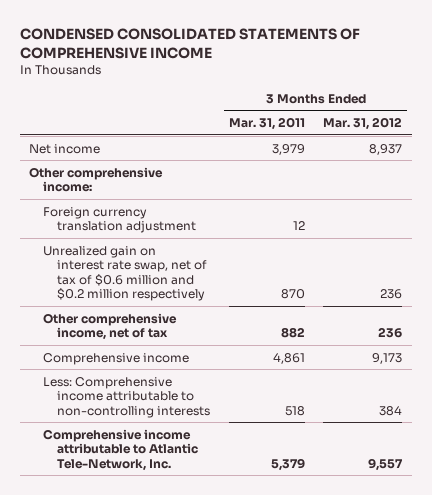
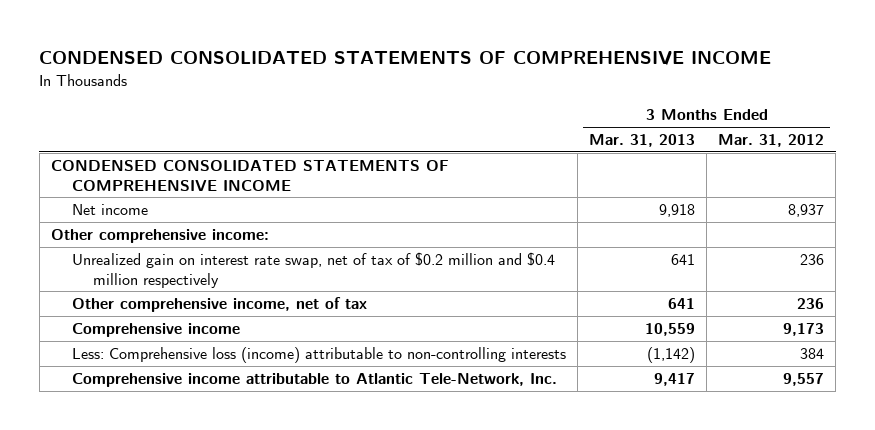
- | 3 Months Ended Mar. 31, 2011 | 3 Months Ended Mar. 31, 2012
+ | 3 Months Ended Mar. 31, 2013 | 3 Months Ended Mar. 31, 2012
+ CONDENSED CONSOLIDATED STATEMENTS OF COMPREHENSIVE INCOME
- Foreign currency translation adjustment | 12 |
- Unrealized gain on interest rate swap, net of tax of $0.6 million and $0.2 million respectively | 870 | 236
+ Unrealized gain on interest rate swap, net of tax of $0.2 million and $0.4 million respectively | 641 | 236
- Less: Comprehensive income attributable to non-controlling interests | 518 | 384
+ Less: Comprehensive loss (income) attributable to non-controlling interests | (1,142) | 384

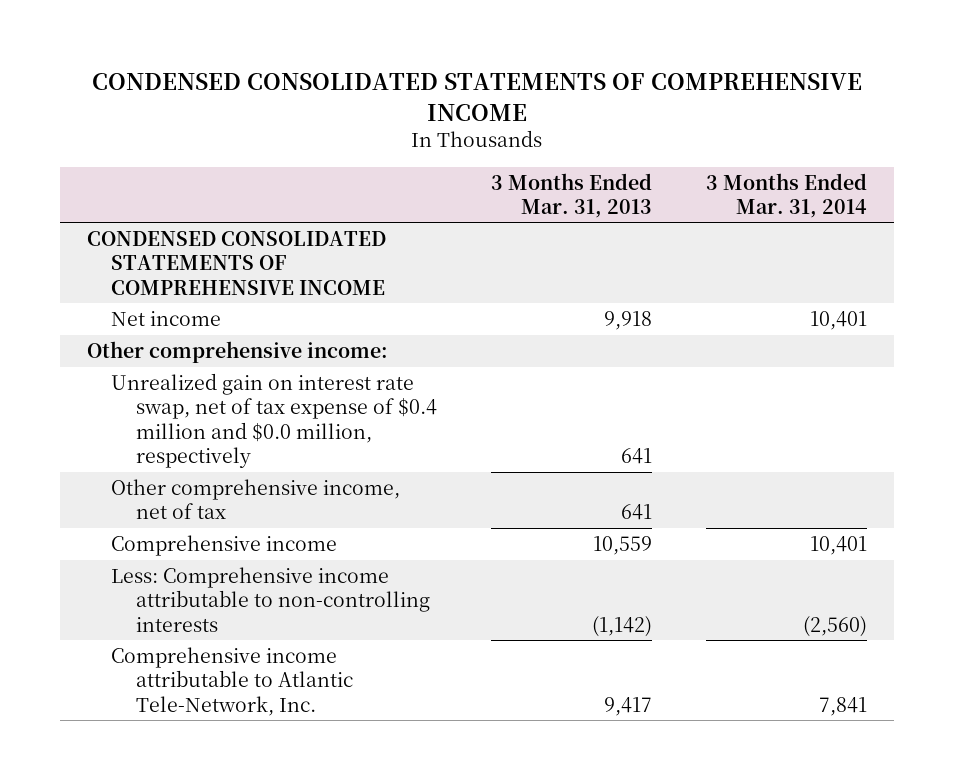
- | 3 Months Ended Mar. 31, 2013 | 3 Months Ended Mar. 31, 2012
+ | 3 Months Ended Mar. 31, 2013 | 3 Months Ended Mar. 31, 2014
- Unrealized gain on interest rate swap, net of tax of $0.2 million and $0.4 million respectively | 641 | 236
+ Unrealized gain on interest rate swap, net of tax expense of $0.4 million and $0.0 million, respectively | 641 |
- Less: Comprehensive loss (income) attributable to non-controlling interests | (1,142) | 384
+ Less: Comprehensive income attributable to non-controlling interests | (1,142) | (2,560)

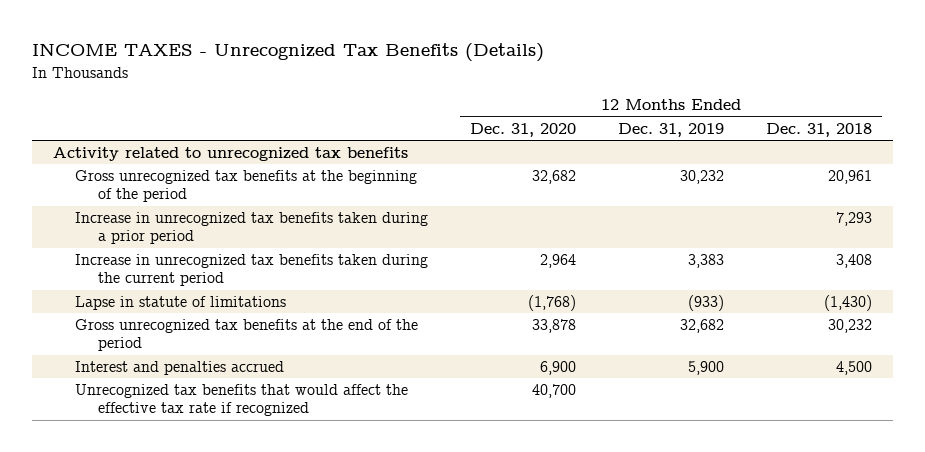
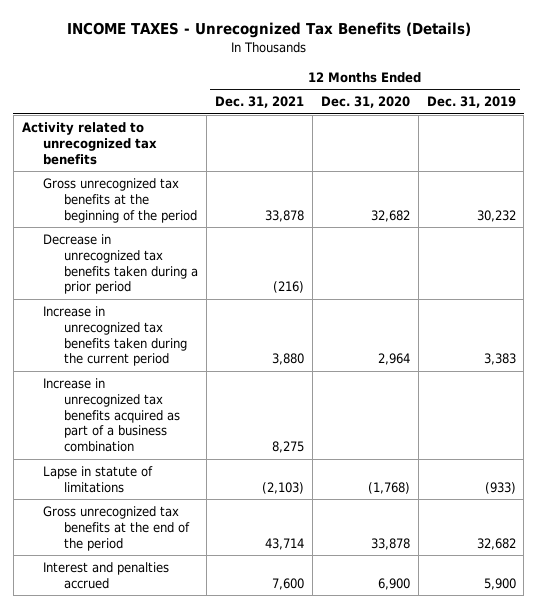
- | 12 Months Ended Dec. 31, 2020 | 12 Months Ended Dec. 31, 2019 | 12 Months Ended Dec. 31, 2018
+ | 12 Months Ended Dec. 31, 2021 | 12 Months Ended Dec. 31, 2020 | 12 Months Ended Dec. 31, 2019
- Increase in unrecognized tax benefits taken during a prior period | | | 7,293
+ Decrease in unrecognized tax benefits taken during a prior period | (216) | |
+ Increase in unrecognized tax benefits acquired as part of a business combination | 8,275 | |
- Unrecognized tax benefits that would affect the effective tax rate if recognized | 40,700 | |

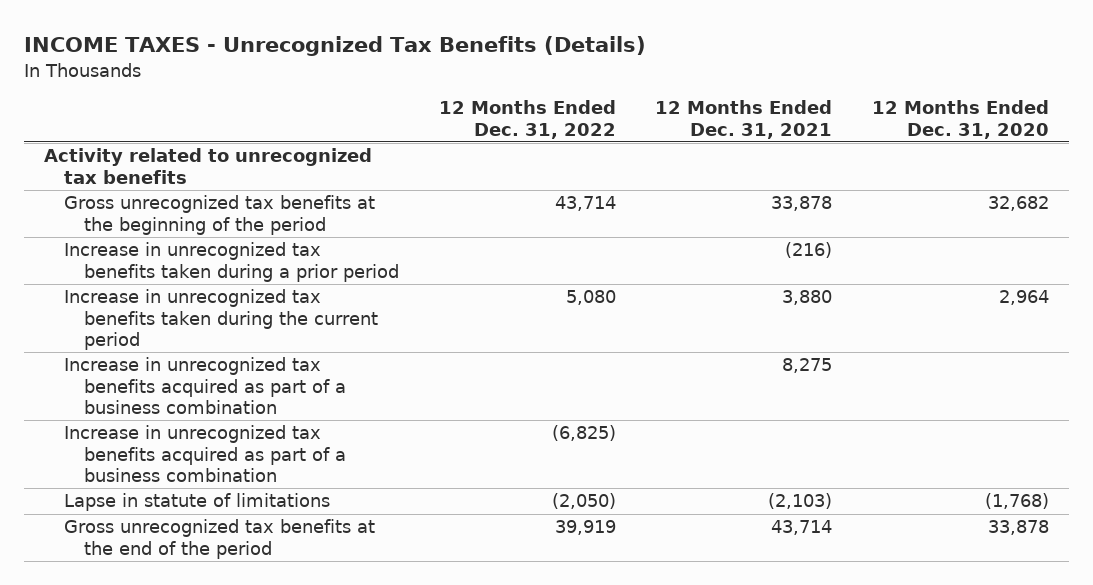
- | 12 Months Ended Dec. 31, 2021 | 12 Months Ended Dec. 31, 2020 | 12 Months Ended Dec. 31, 2019
+ | 12 Months Ended Dec. 31, 2022 | 12 Months Ended Dec. 31, 2021 | 12 Months Ended Dec. 31, 2020
- Decrease in unrecognized tax benefits taken during a prior period | (216) | |
+ Increase in unrecognized tax benefits taken during a prior period | | (216) |
+ Increase in unrecognized tax benefits acquired as part of a business combination | (6,825) | |
- Interest and penalties accrued | 7,600 | 6,900 | 5,900

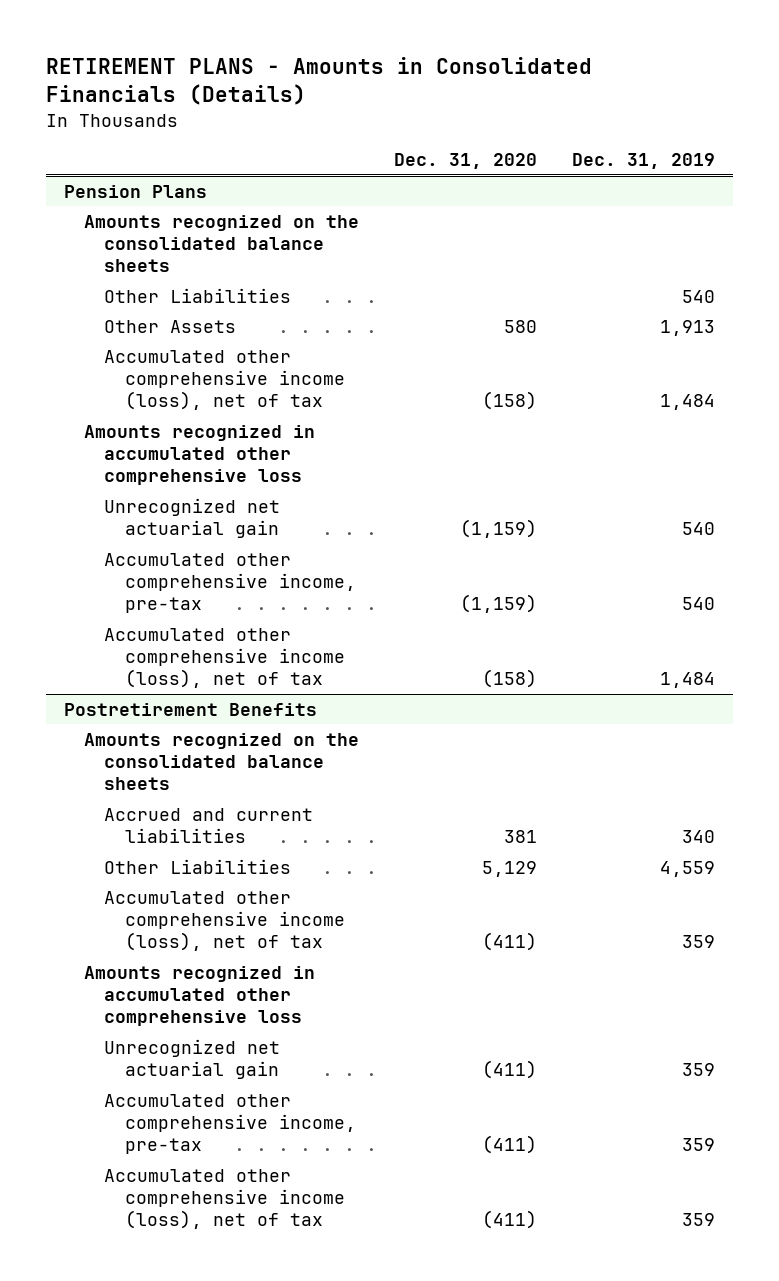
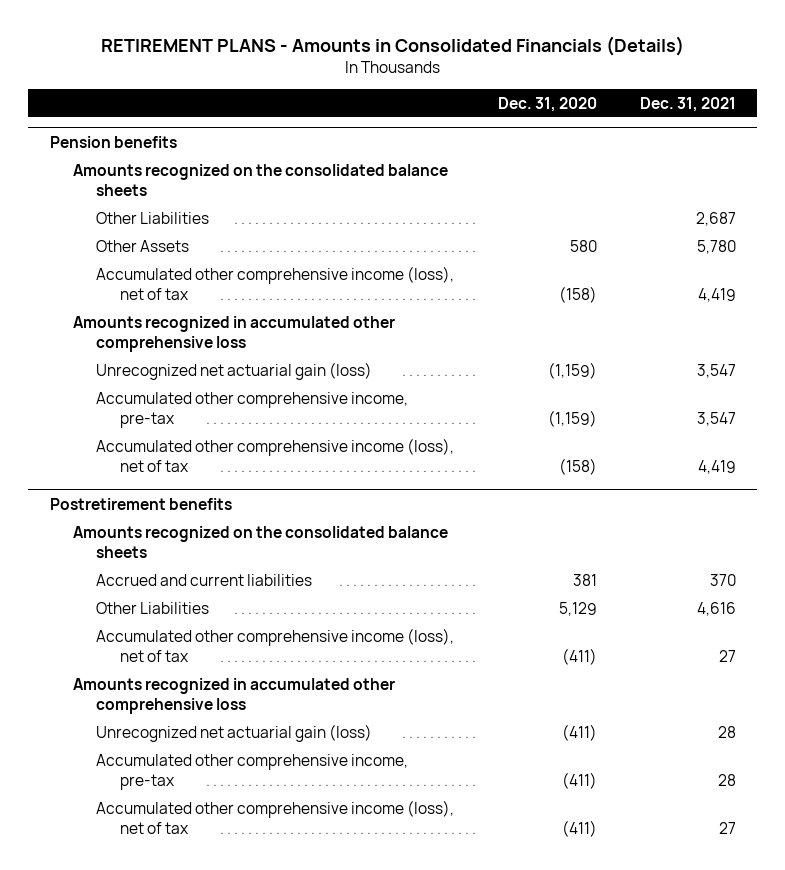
- | Dec. 31, 2020 | Dec. 31, 2019
+ | Dec. 31, 2020 | Dec. 31, 2021
- Pension Plans
+ Pension benefits
- Unrecognized net actuarial gain | (1,159) | 540
+ Unrecognized net actuarial gain (loss) | (1,159) | 3,547
- Postretirement Benefits
+ Postretirement benefits
- Unrecognized net actuarial gain | (411) | 359
+ Unrecognized net actuarial gain (loss) | (411) | 28

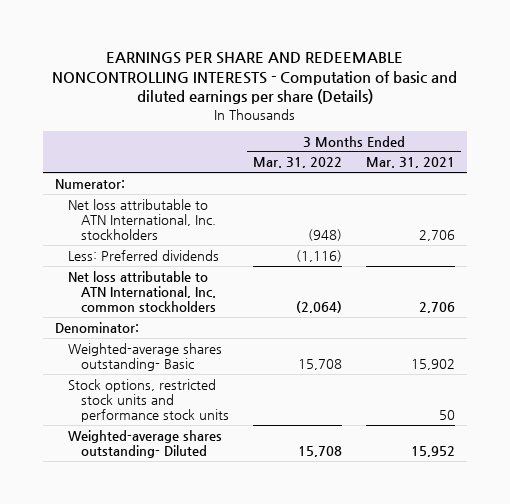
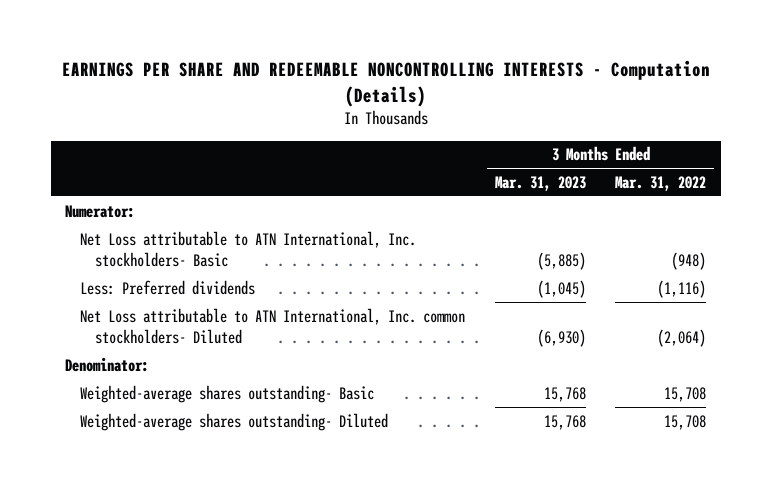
- EARNINGS PER SHARE AND REDEEMABLE NONCONTROLLING INTERESTS - Computation of basic and diluted earnings per share (Details)
+ EARNINGS PER SHARE AND REDEEMABLE NONCONTROLLING INTERESTS - Computation (Details)
- | 3 Months Ended Mar. 31, 2022 | 3 Months Ended Mar. 31, 2021
+ | 3 Months Ended Mar. 31, 2023 | 3 Months Ended Mar. 31, 2022
- Net loss attributable to ATN International, Inc. stockholders | (948) | 2,706
+ Net Loss attributable to ATN International, Inc. stockholders- Basic | (5,885) | (948)
- Net loss attributable to ATN International, Inc. common stockholders | (2,064) | 2,706
+ Net Loss attributable to ATN International, Inc. common stockholders- Diluted | (6,930) | (2,064)
- Stock options, restricted stock units and performance stock units | | 50

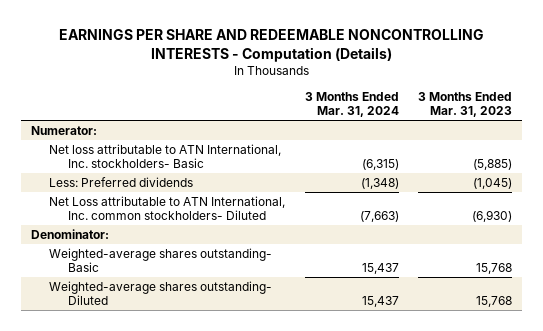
- | 3 Months Ended Mar. 31, 2023 | 3 Months Ended Mar. 31, 2022
+ | 3 Months Ended Mar. 31, 2024 | 3 Months Ended Mar. 31, 2023
- Net Loss attributable to ATN International, Inc. stockholders- Basic | (5,885) | (948)
+ Net loss attributable to ATN International, Inc. stockholders- Basic | (6,315) | (5,885)

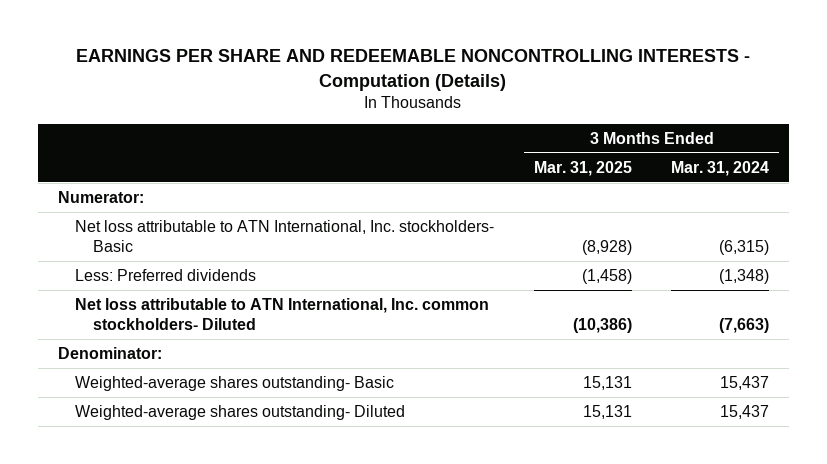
- | 3 Months Ended Mar. 31, 2024 | 3 Months Ended Mar. 31, 2023
+ | 3 Months Ended Mar. 31, 2025 | 3 Months Ended Mar. 31, 2024
- Net Loss attributable to ATN International, Inc. common stockholders- Diluted | (7,663) | (6,930)
+ Net loss attributable to ATN International, Inc. common stockholders- Diluted | (10,386) | (7,663)

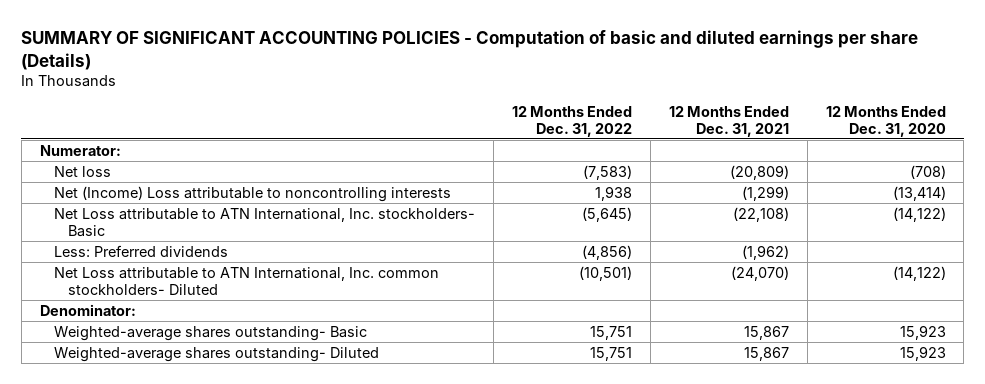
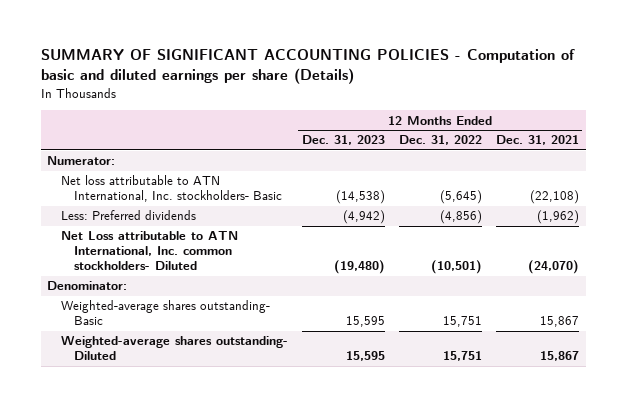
- | 12 Months Ended Dec. 31, 2022 | 12 Months Ended Dec. 31, 2021 | 12 Months Ended Dec. 31, 2020
+ | 12 Months Ended Dec. 31, 2023 | 12 Months Ended Dec. 31, 2022 | 12 Months Ended Dec. 31, 2021
- Net loss | (7,583) | (20,809) | (708)
- Net (Income) Loss attributable to noncontrolling interests | 1,938 | (1,299) | (13,414)
- Net Loss attributable to ATN International, Inc. stockholders- Basic | (5,645) | (22,108) | (14,122)
+ Net loss attributable to ATN International, Inc. stockholders- Basic | (14,538) | (5,645) | (22,108)

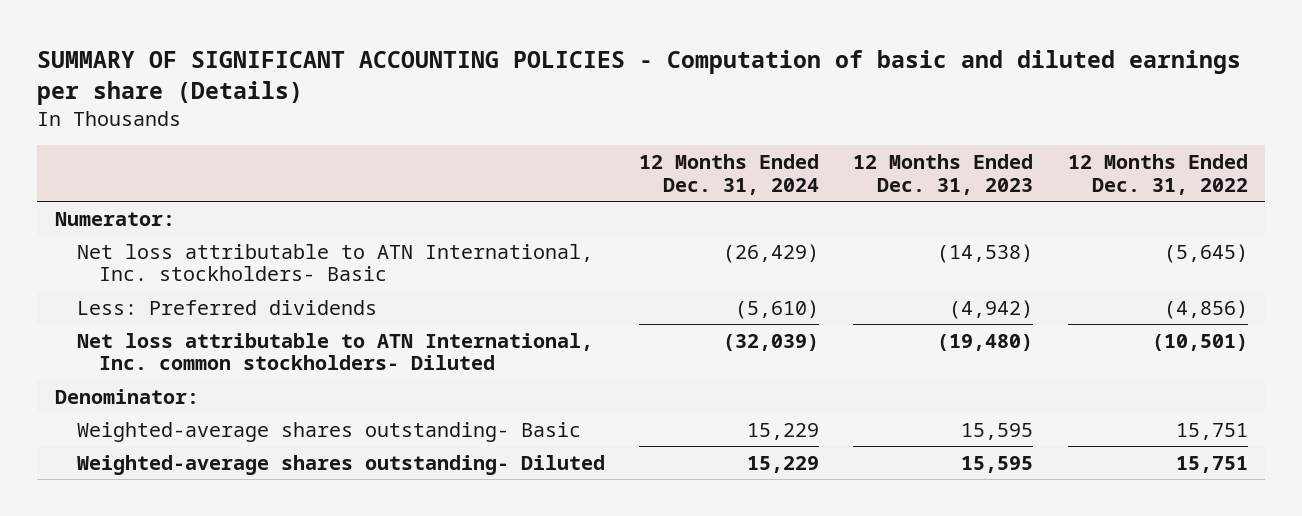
- | 12 Months Ended Dec. 31, 2023 | 12 Months Ended Dec. 31, 2022 | 12 Months Ended Dec. 31, 2021
+ | 12 Months Ended Dec. 31, 2024 | 12 Months Ended Dec. 31, 2023 | 12 Months Ended Dec. 31, 2022
- Net Loss attributable to ATN International, Inc. common stockholders- Diluted | (19,480) | (10,501) | (24,070)
+ Net loss attributable to ATN International, Inc. common stockholders- Diluted | (32,039) | (19,480) | (10,501)

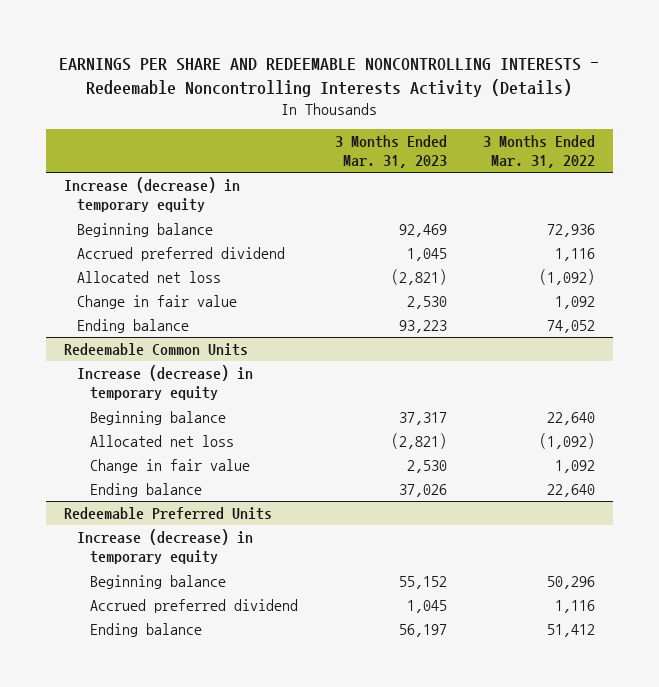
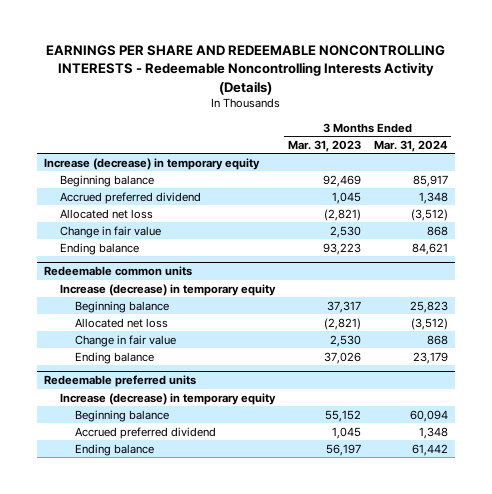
- | 3 Months Ended Mar. 31, 2023 | 3 Months Ended Mar. 31, 2022
+ | 3 Months Ended Mar. 31, 2023 | 3 Months Ended Mar. 31, 2024
- Redeemable Common Units
+ Redeemable common units
- Redeemable Preferred Units
+ Redeemable preferred units

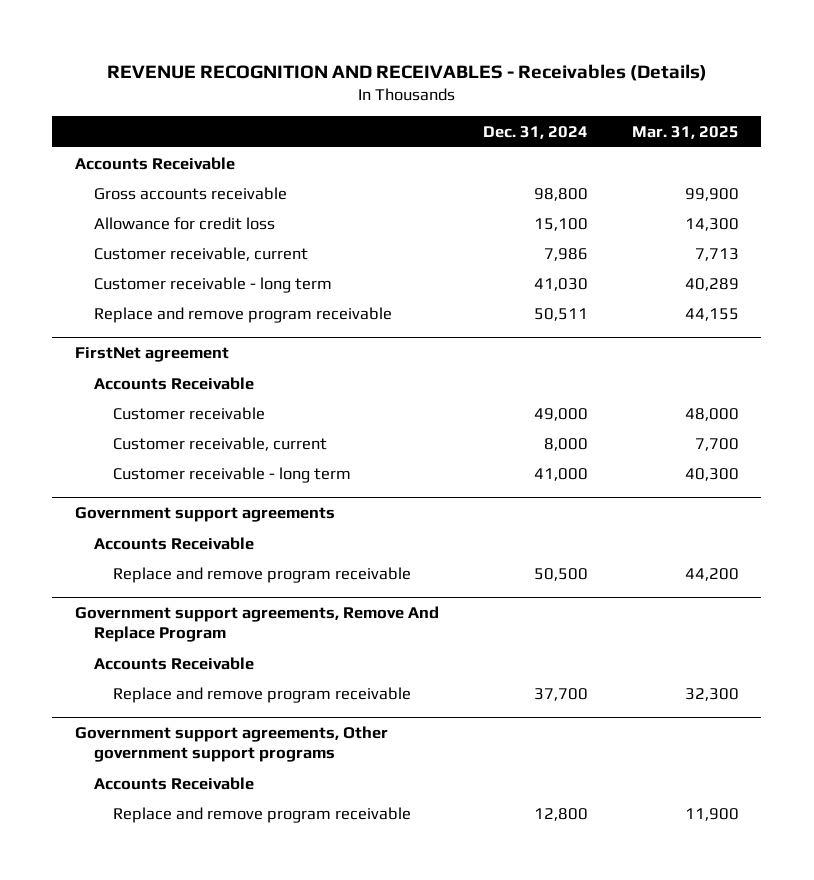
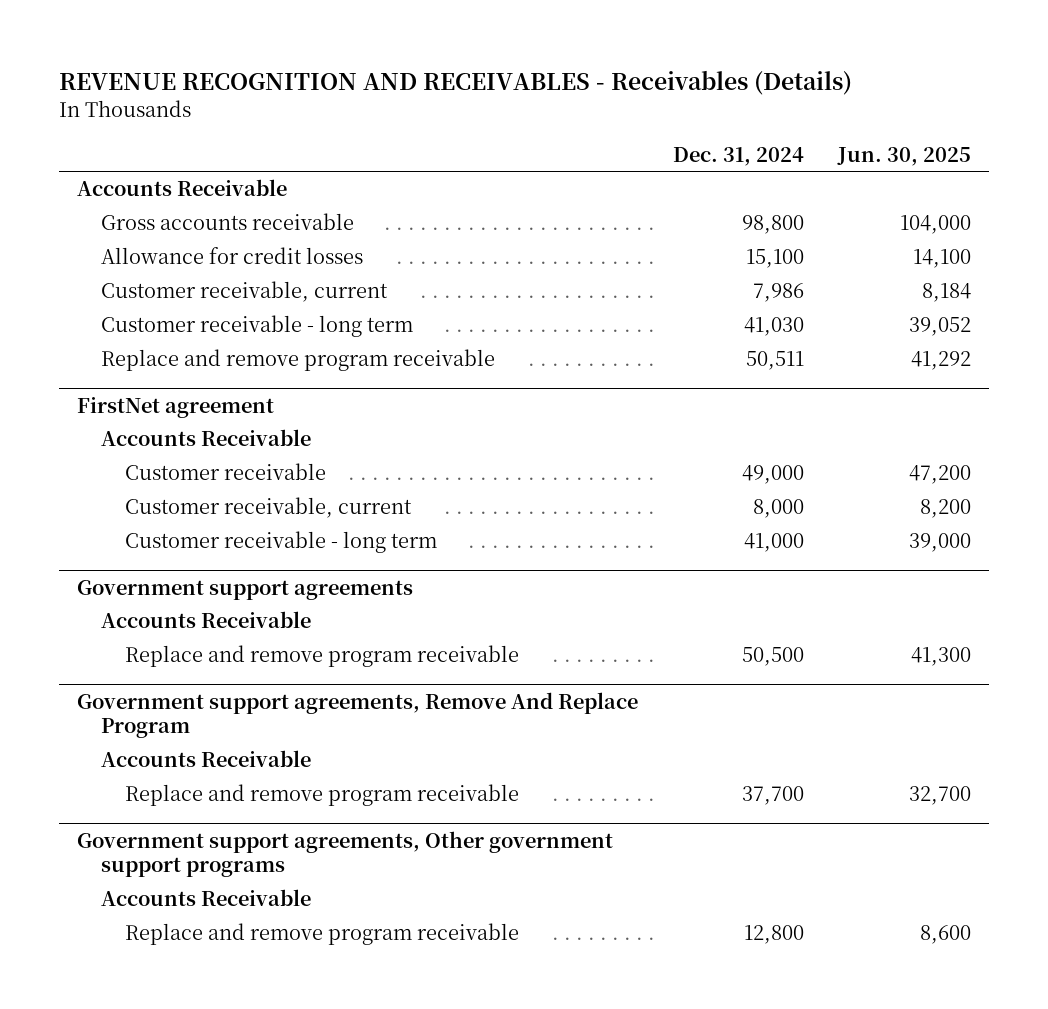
- | Dec. 31, 2024 | Mar. 31, 2025
+ | Dec. 31, 2024 | Jun. 30, 2025
- Allowance for credit loss | 15,100 | 14,300
+ Allowance for credit losses | 15,100 | 14,100

